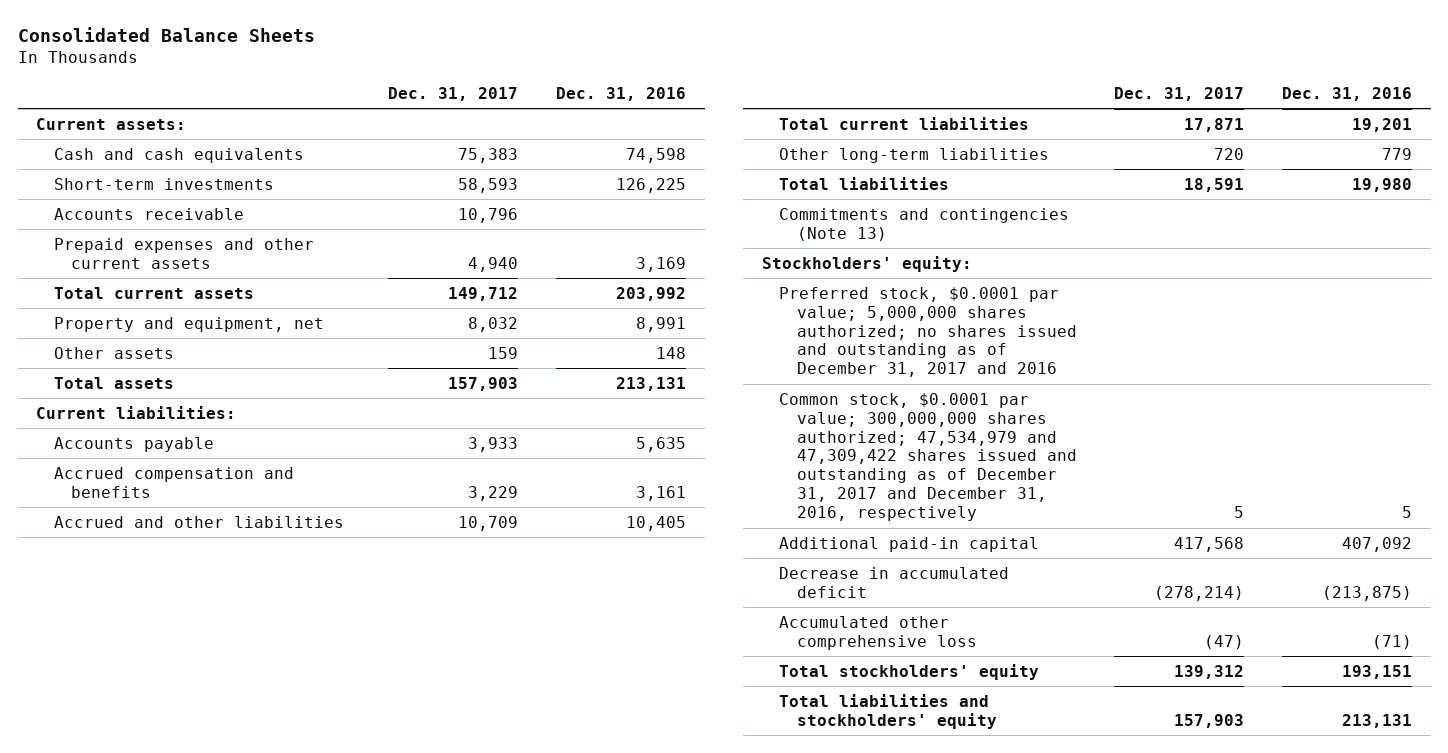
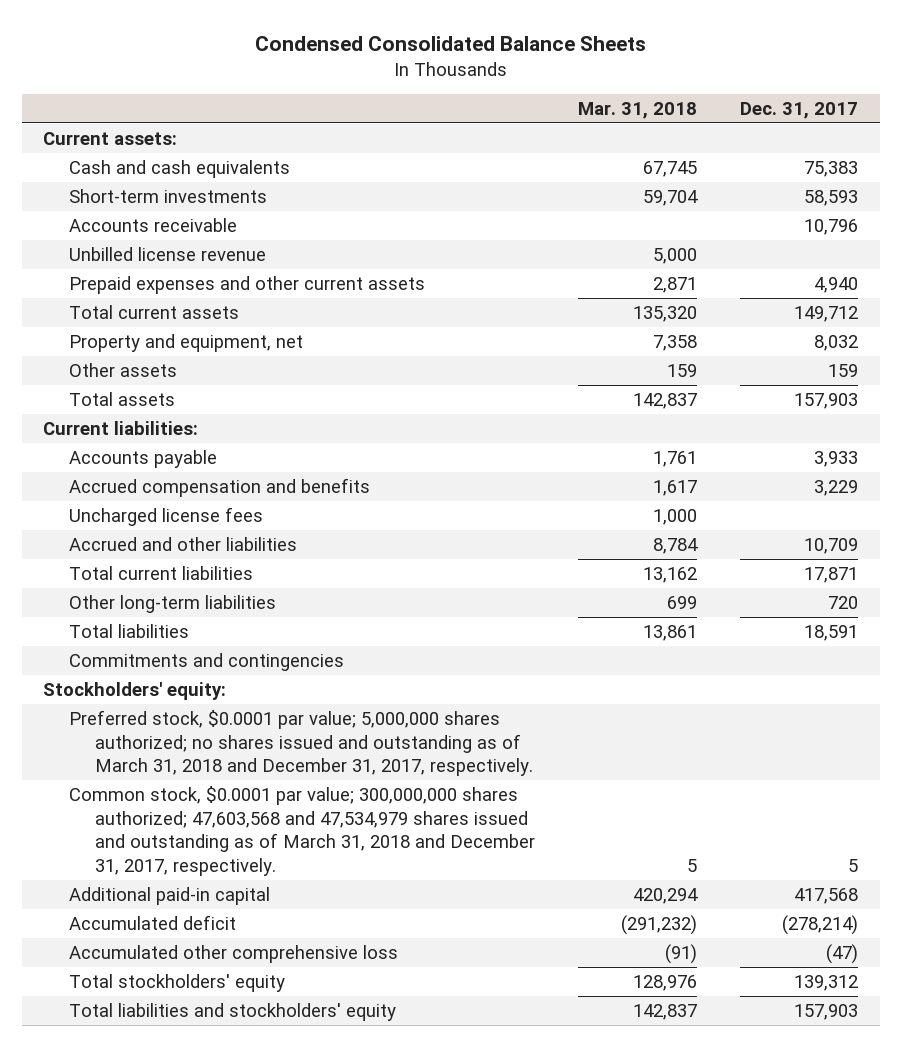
- Consolidated Balance Sheets
+ Condensed Consolidated Balance Sheets
- | Dec. 31, 2017 | Dec. 31, 2016
+ | Mar. 31, 2018 | Dec. 31, 2017
+ Unbilled license revenue | 5,000 |
+ Uncharged license fees | 1,000 |
- Commitments and contingencies (Note 13)
+ Commitments and contingencies
- Preferred stock, $0.0001 par value; 5,000,000 shares authorized; no shares issued and outstanding as of December 31, 2017 and 2016
- Common stock, $0.0001 par value; 300,000,000 shares authorized; 47,534,979 and 47,309,422 shares issued and outstanding as of December 31, 2017 and December 31, 2016, respectively | 5 | 5
+ Preferred stock, $0.0001 par value; 5,000,000 shares authorized; no shares issued and outstanding as of March 31, 2018 and December 31, 2017, respectively.
+ Common stock, $0.0001 par value; 300,000,000 shares authorized; 47,603,568 and 47,534,979 shares issued and outstanding as of March 31, 2018 and December 31, 2017, respectively. | 5 | 5
- Decrease in accumulated deficit | (278,214) | (213,875)
+ Accumulated deficit | (291,232) | (278,214)

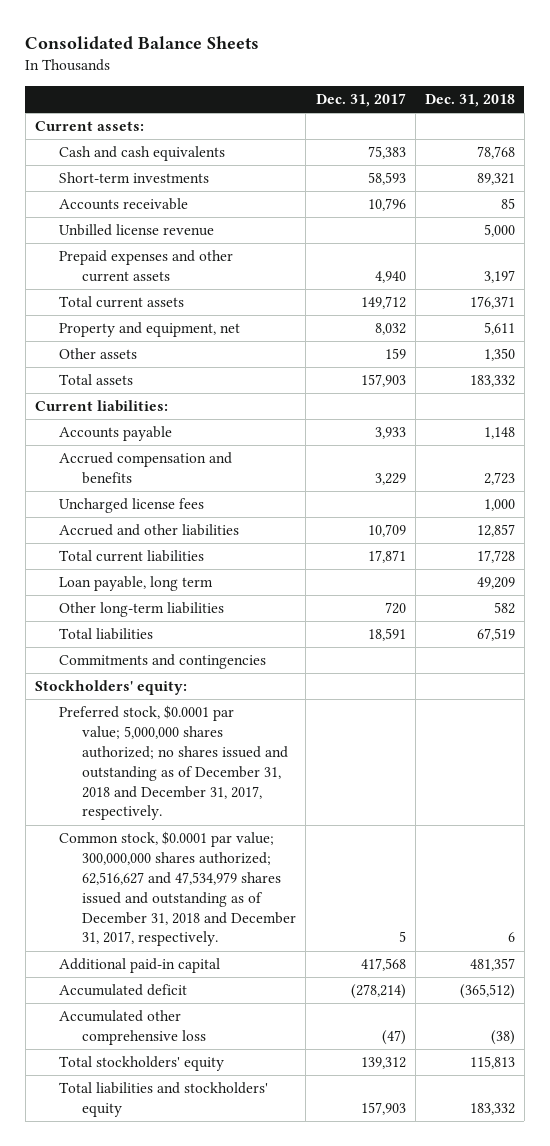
- Condensed Consolidated Balance Sheets
+ Consolidated Balance Sheets
- | Mar. 31, 2018 | Dec. 31, 2017
+ | Dec. 31, 2017 | Dec. 31, 2018
+ Loan payable, long term | | 49,209
- Preferred stock, $0.0001 par value; 5,000,000 shares authorized; no shares issued and outstanding as of March 31, 2018 and December 31, 2017, respectively.
- Common stock, $0.0001 par value; 300,000,000 shares authorized; 47,603,568 and 47,534,979 shares issued and outstanding as of March 31, 2018 and December 31, 2017, respectively. | 5 | 5
+ Preferred stock, $0.0001 par value; 5,000,000 shares authorized; no shares issued and outstanding as of December 31, 2018 and December 31, 2017, respectively.
+ Common stock, $0.0001 par value; 300,000,000 shares authorized; 62,516,627 and 47,534,979 shares issued and outstanding as of December 31, 2018 and December 31, 2017, respectively. | 5 | 6

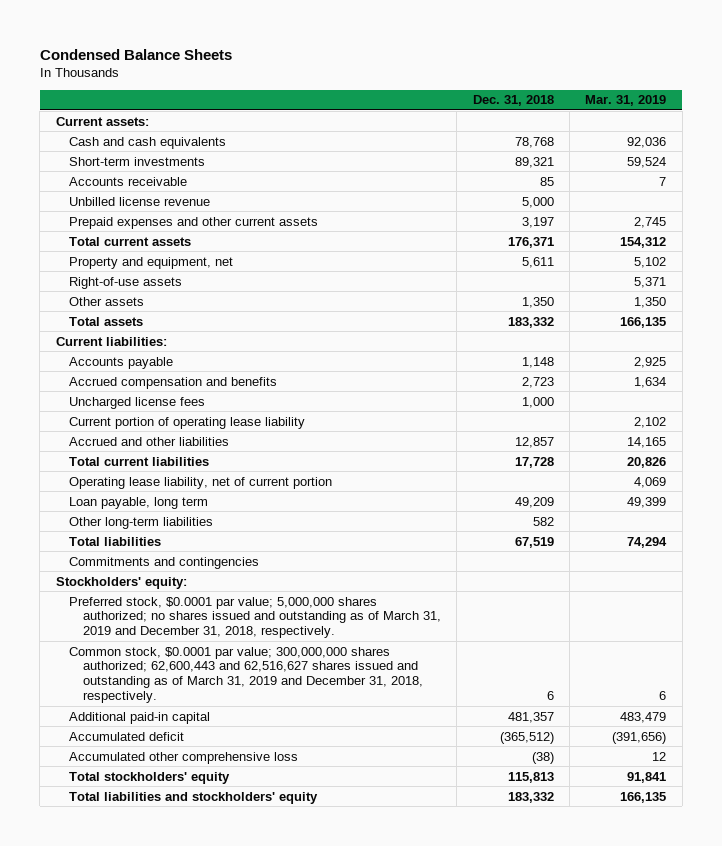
- Consolidated Balance Sheets
+ Condensed Balance Sheets
- | Dec. 31, 2017 | Dec. 31, 2018
+ | Dec. 31, 2018 | Mar. 31, 2019
+ Right-of-use assets | | 5,371
+ Current portion of operating lease liability | | 2,102
+ Operating lease liability, net of current portion | | 4,069
- Preferred stock, $0.0001 par value; 5,000,000 shares authorized; no shares issued and outstanding as of December 31, 2018 and December 31, 2017, respectively.
- Common stock, $0.0001 par value; 300,000,000 shares authorized; 62,516,627 and 47,534,979 shares issued and outstanding as of December 31, 2018 and December 31, 2017, respectively. | 5 | 6
+ Preferred stock, $0.0001 par value; 5,000,000 shares authorized; no shares issued and outstanding as of March 31, 2019 and December 31, 2018, respectively.
+ Common stock, $0.0001 par value; 300,000,000 shares authorized; 62,600,443 and 62,516,627 shares issued and outstanding as of March 31, 2019 and December 31, 2018, respectively. | 6 | 6

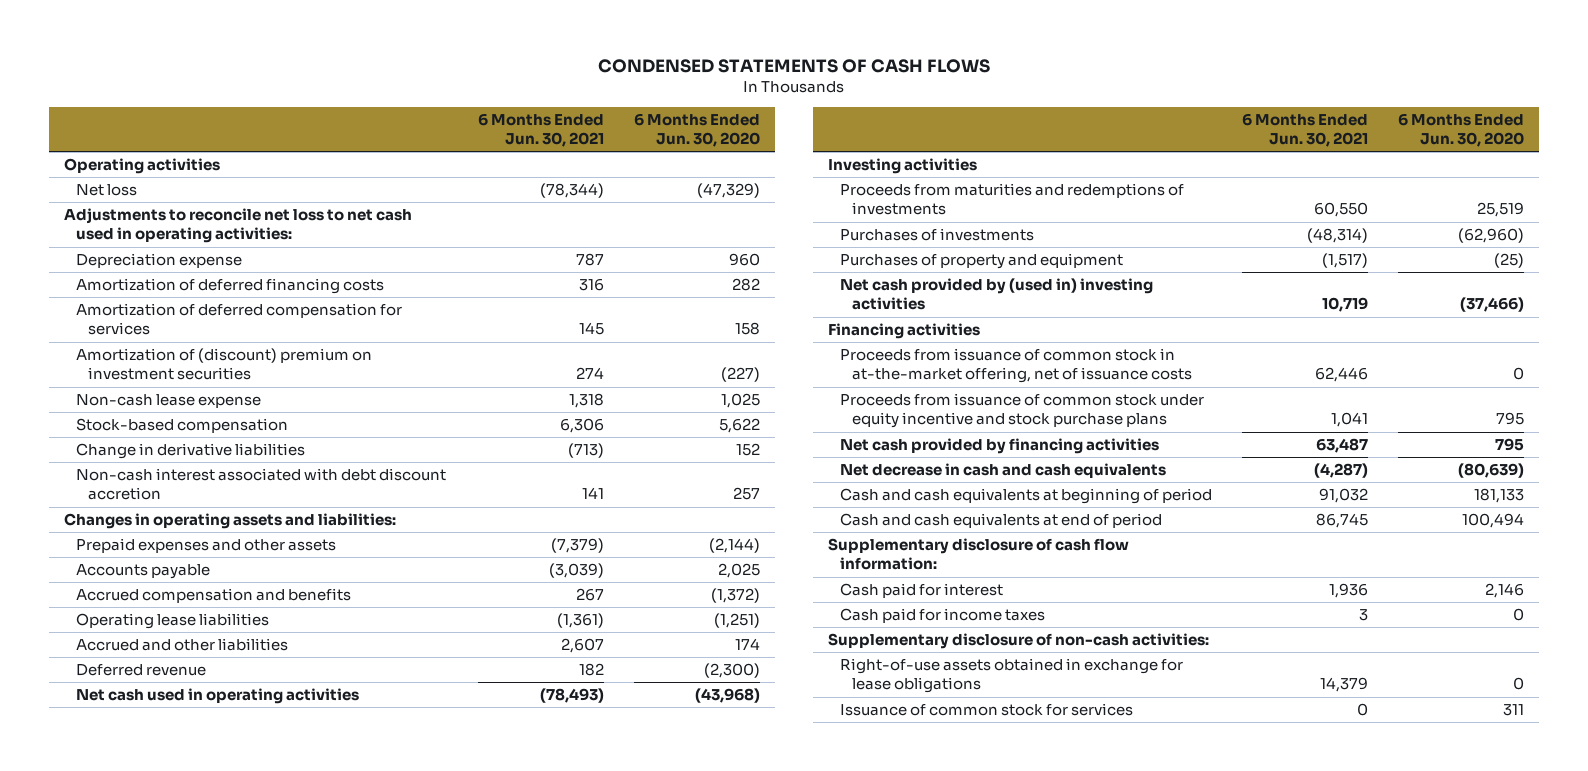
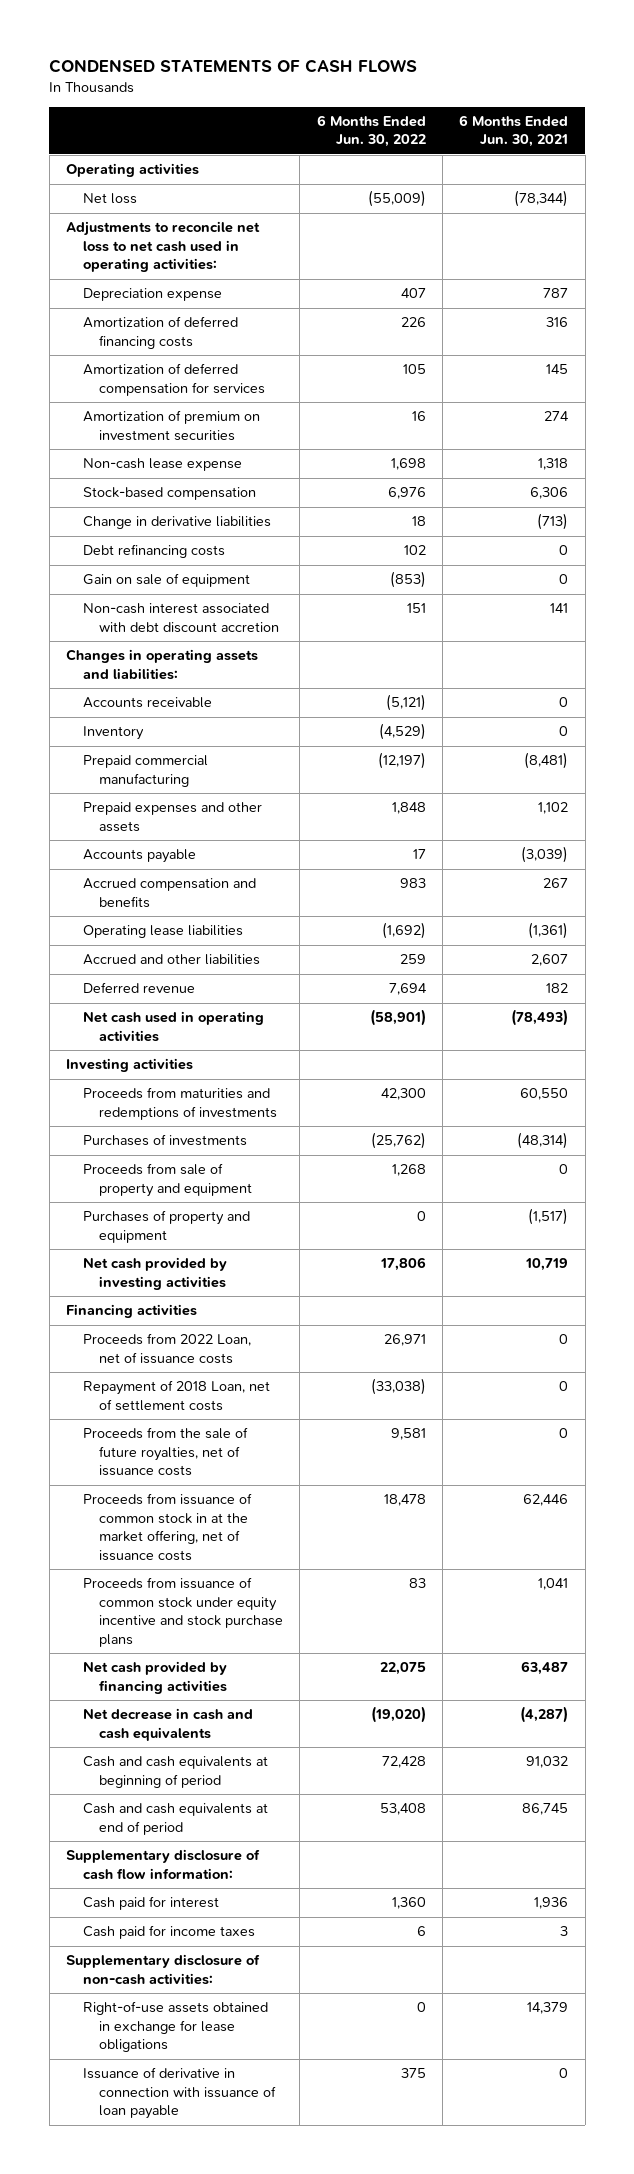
- | 6 Months Ended Jun. 30, 2021 | 6 Months Ended Jun. 30, 2020
+ | 6 Months Ended Jun. 30, 2022 | 6 Months Ended Jun. 30, 2021
- Amortization of (discount) premium on investment securities | 274 | (227)
+ Amortization of premium on investment securities | 16 | 274
+ Debt refinancing costs | 102 | 0
+ Gain on sale of equipment | (853) | 0
- Prepaid expenses and other assets | (7,379) | (2,144)
+ Accounts receivable | (5,121) | 0
+ Inventory | (4,529) | 0
+ Prepaid commercial manufacturing | (12,197) | (8,481)
+ Prepaid expenses and other assets | 1,848 | 1,102
+ Proceeds from sale of property and equipment | 1,268 | 0
- Net cash provided by (used in) investing activities | 10,719 | (37,466)
+ Net cash provided by investing activities | 17,806 | 10,719
- Proceeds from issuance of common stock in at-the-market offering, net of issuance costs | 62,446 | 0
+ Proceeds from 2022 Loan, net of issuance costs | 26,971 | 0
+ Repayment of 2018 Loan, net of settlement costs | (33,038) | 0
+ Proceeds from the sale of future royalties, net of issuance costs | 9,581 | 0
+ Proceeds from issuance of common stock in at the market offering, net of issuance costs | 18,478 | 62,446
- Issuance of common stock for services | 0 | 311
+ Issuance of derivative in connection with issuance of loan payable | 375 | 0

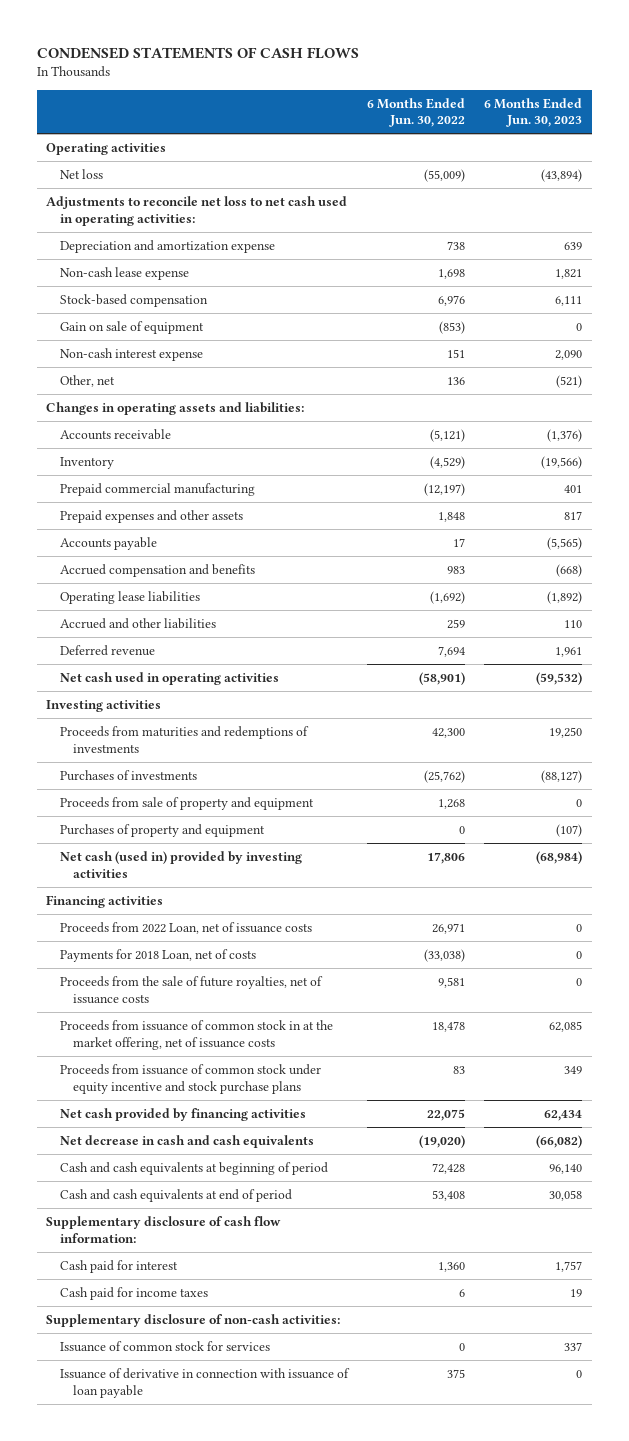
- | 6 Months Ended Jun. 30, 2022 | 6 Months Ended Jun. 30, 2021
+ | 6 Months Ended Jun. 30, 2022 | 6 Months Ended Jun. 30, 2023
- Depreciation expense | 407 | 787
- Amortization of deferred financing costs | 226 | 316
- Amortization of deferred compensation for services | 105 | 145
- Amortization of premium on investment securities | 16 | 274
+ Depreciation and amortization expense | 738 | 639
- Change in derivative liabilities | 18 | (713)
- Debt refinancing costs | 102 | 0
- Non-cash interest associated with debt discount accretion | 151 | 141
+ Non-cash interest expense | 151 | 2,090
+ Other, net | 136 | (521)
- Net cash provided by investing activities | 17,806 | 10,719
+ Net cash (used in) provided by investing activities | 17,806 | (68,984)
- Repayment of 2018 Loan, net of settlement costs | (33,038) | 0
+ Payments for 2018 Loan, net of costs | (33,038) | 0
- Right-of-use assets obtained in exchange for lease obligations | 0 | 14,379
+ Issuance of common stock for services | 0 | 337

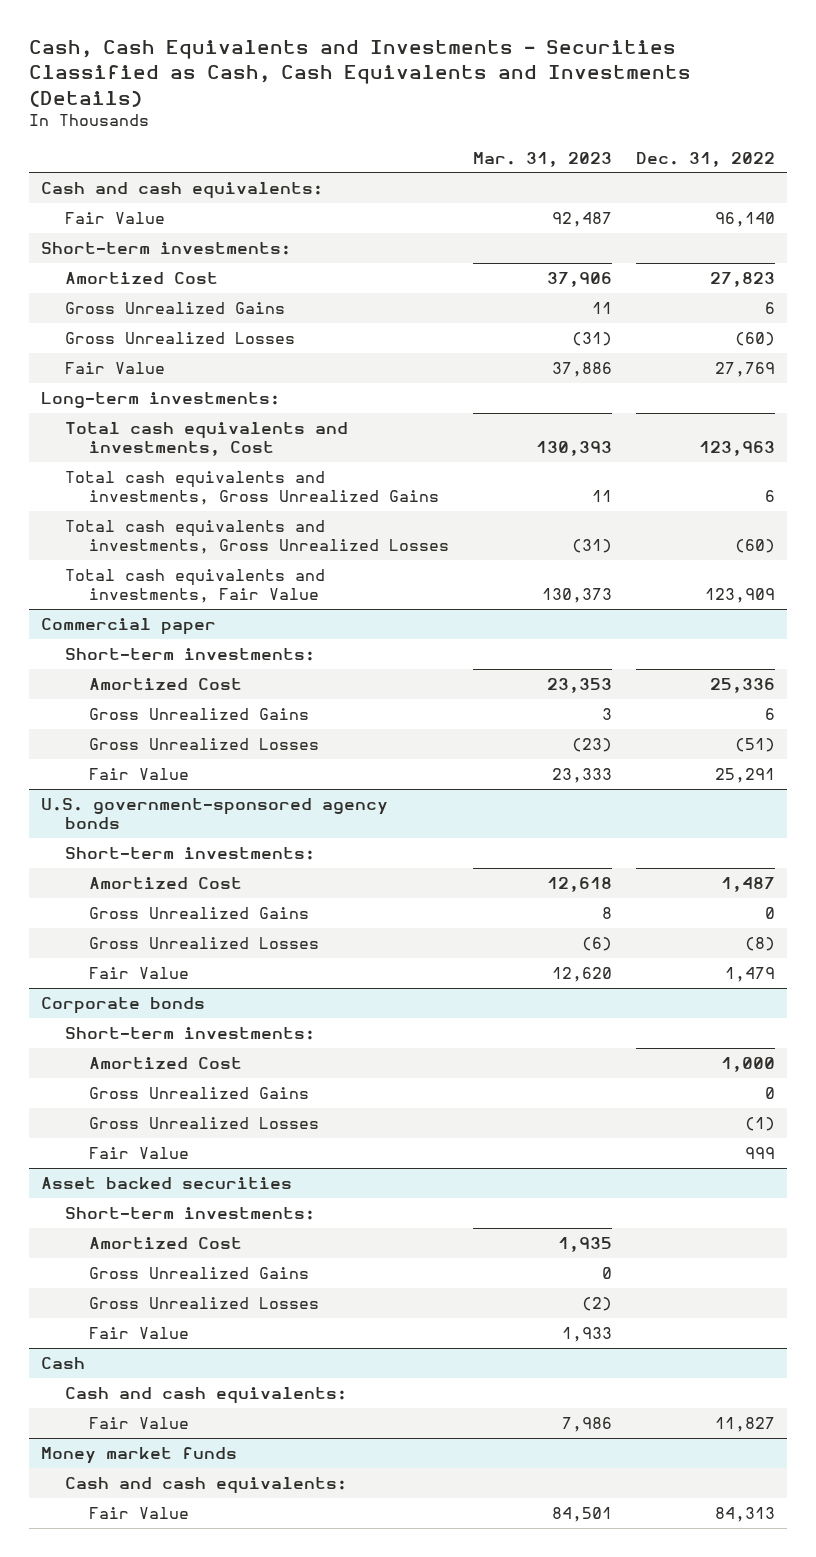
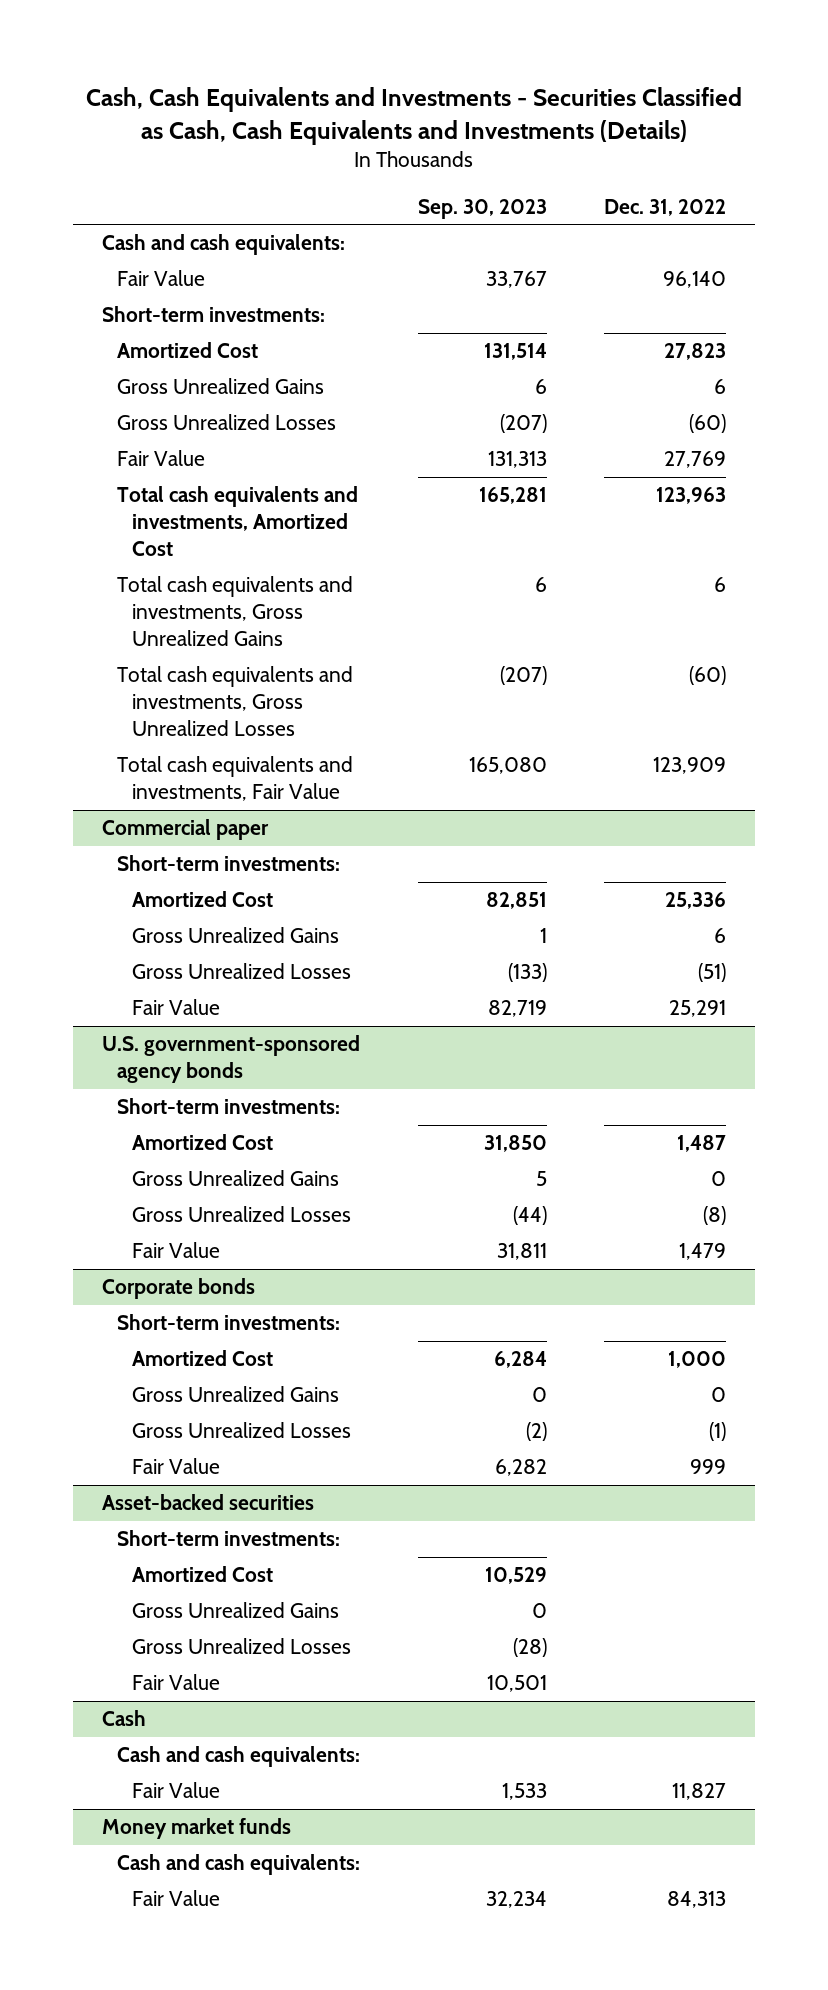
- | Mar. 31, 2023 | Dec. 31, 2022
+ | Sep. 30, 2023 | Dec. 31, 2022
- Long-term investments:
- Total cash equivalents and investments, Cost | 130,393 | 123,963
+ Total cash equivalents and investments, Amortized Cost | 165,281 | 123,963
- Asset backed securities
+ Asset-backed securities

